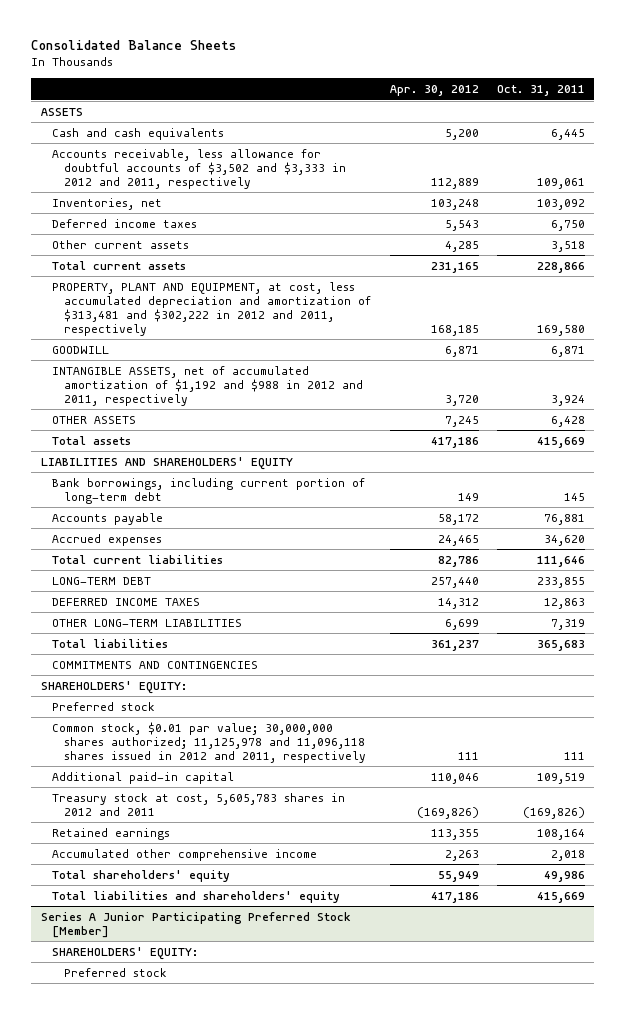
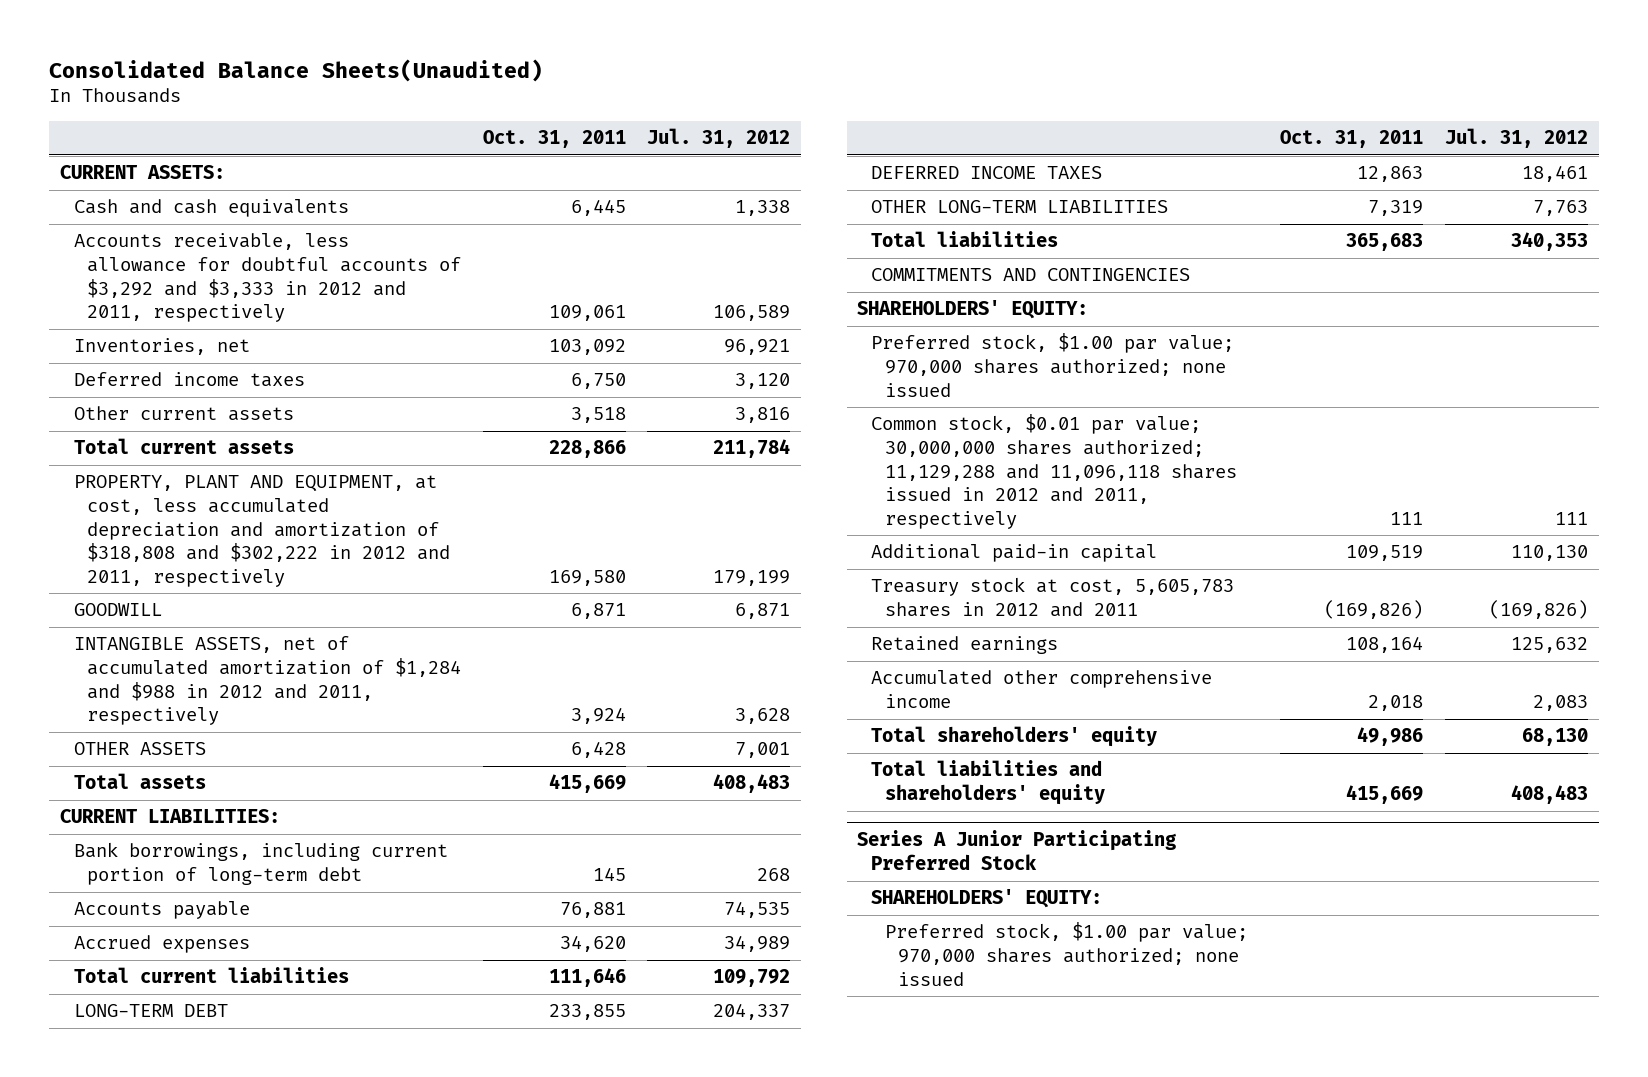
- Consolidated Balance Sheets
+ Consolidated Balance Sheets(Unaudited)
- | Apr. 30, 2012 | Oct. 31, 2011
+ | Oct. 31, 2011 | Jul. 31, 2012
- ASSETS
+ CURRENT ASSETS:
- Accounts receivable, less allowance for doubtful accounts of $3,502 and $3,333 in 2012 and 2011, respectively | 112,889 | 109,061
+ Accounts receivable, less allowance for doubtful accounts of $3,292 and $3,333 in 2012 and 2011, respectively | 109,061 | 106,589
- PROPERTY, PLANT AND EQUIPMENT, at cost, less accumulated depreciation and amortization of $313,481 and $302,222 in 2012 and 2011, respectively | 168,185 | 169,580
+ PROPERTY, PLANT AND EQUIPMENT, at cost, less accumulated depreciation and amortization of $318,808 and $302,222 in 2012 and 2011, respectively | 169,580 | 179,199
- INTANGIBLE ASSETS, net of accumulated amortization of $1,192 and $988 in 2012 and 2011, respectively | 3,720 | 3,924
+ INTANGIBLE ASSETS, net of accumulated amortization of $1,284 and $988 in 2012 and 2011, respectively | 3,924 | 3,628
- LIABILITIES AND SHAREHOLDERS' EQUITY
+ CURRENT LIABILITIES:
- Preferred stock
- Common stock, $0.01 par value; 30,000,000 shares authorized; 11,125,978 and 11,096,118 shares issued in 2012 and 2011, respectively | 111 | 111
+ Preferred stock, $1.00 par value; 970,000 shares authorized; none issued
+ Common stock, $0.01 par value; 30,000,000 shares authorized; 11,129,288 and 11,096,118 shares issued in 2012 and 2011, respectively | 111 | 111
- Series A Junior Participating Preferred Stock [Member]
+ Series A Junior Participating Preferred Stock
- Preferred stock
+ Preferred stock, $1.00 par value; 970,000 shares authorized; none issued

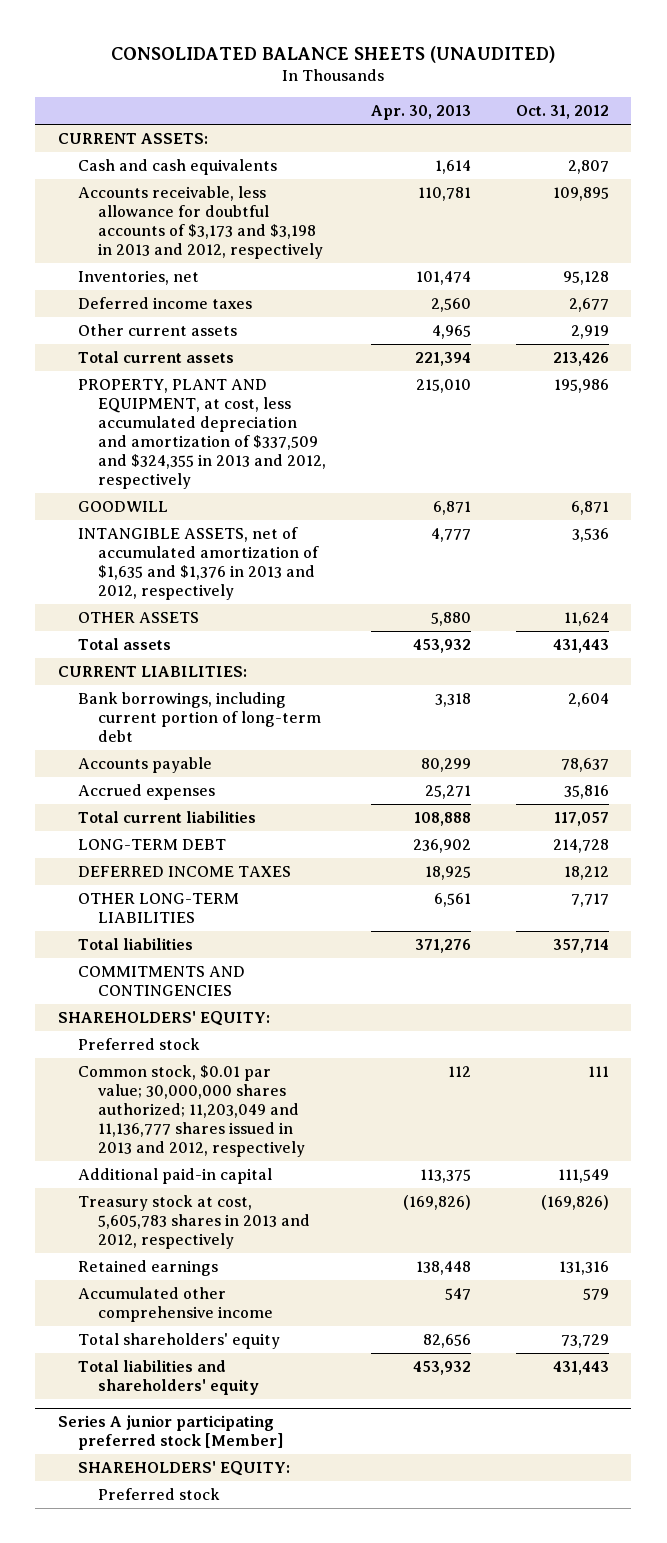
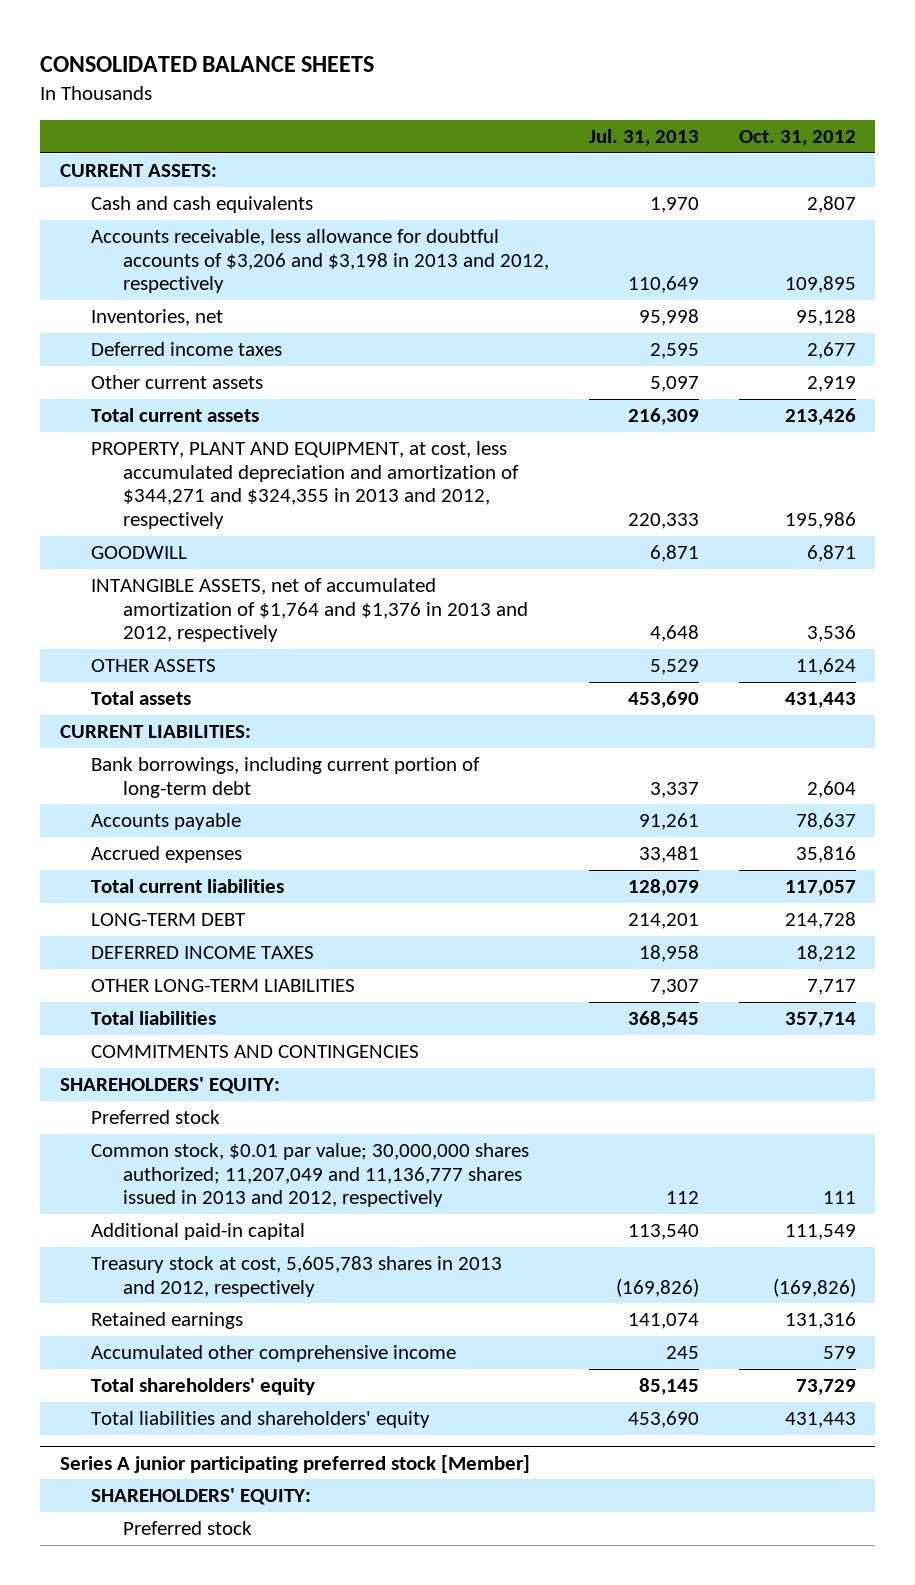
- CONSOLIDATED BALANCE SHEETS (UNAUDITED)
+ CONSOLIDATED BALANCE SHEETS
- | Apr. 30, 2013 | Oct. 31, 2012
+ | Jul. 31, 2013 | Oct. 31, 2012
- Accounts receivable, less allowance for doubtful accounts of $3,173 and $3,198 in 2013 and 2012, respectively | 110,781 | 109,895
+ Accounts receivable, less allowance for doubtful accounts of $3,206 and $3,198 in 2013 and 2012, respectively | 110,649 | 109,895
- PROPERTY, PLANT AND EQUIPMENT, at cost, less accumulated depreciation and amortization of $337,509 and $324,355 in 2013 and 2012, respectively | 215,010 | 195,986
+ PROPERTY, PLANT AND EQUIPMENT, at cost, less accumulated depreciation and amortization of $344,271 and $324,355 in 2013 and 2012, respectively | 220,333 | 195,986
- INTANGIBLE ASSETS, net of accumulated amortization of $1,635 and $1,376 in 2013 and 2012, respectively | 4,777 | 3,536
+ INTANGIBLE ASSETS, net of accumulated amortization of $1,764 and $1,376 in 2013 and 2012, respectively | 4,648 | 3,536
- Common stock, $0.01 par value; 30,000,000 shares authorized; 11,203,049 and 11,136,777 shares issued in 2013 and 2012, respectively | 112 | 111
+ Common stock, $0.01 par value; 30,000,000 shares authorized; 11,207,049 and 11,136,777 shares issued in 2013 and 2012, respectively | 112 | 111

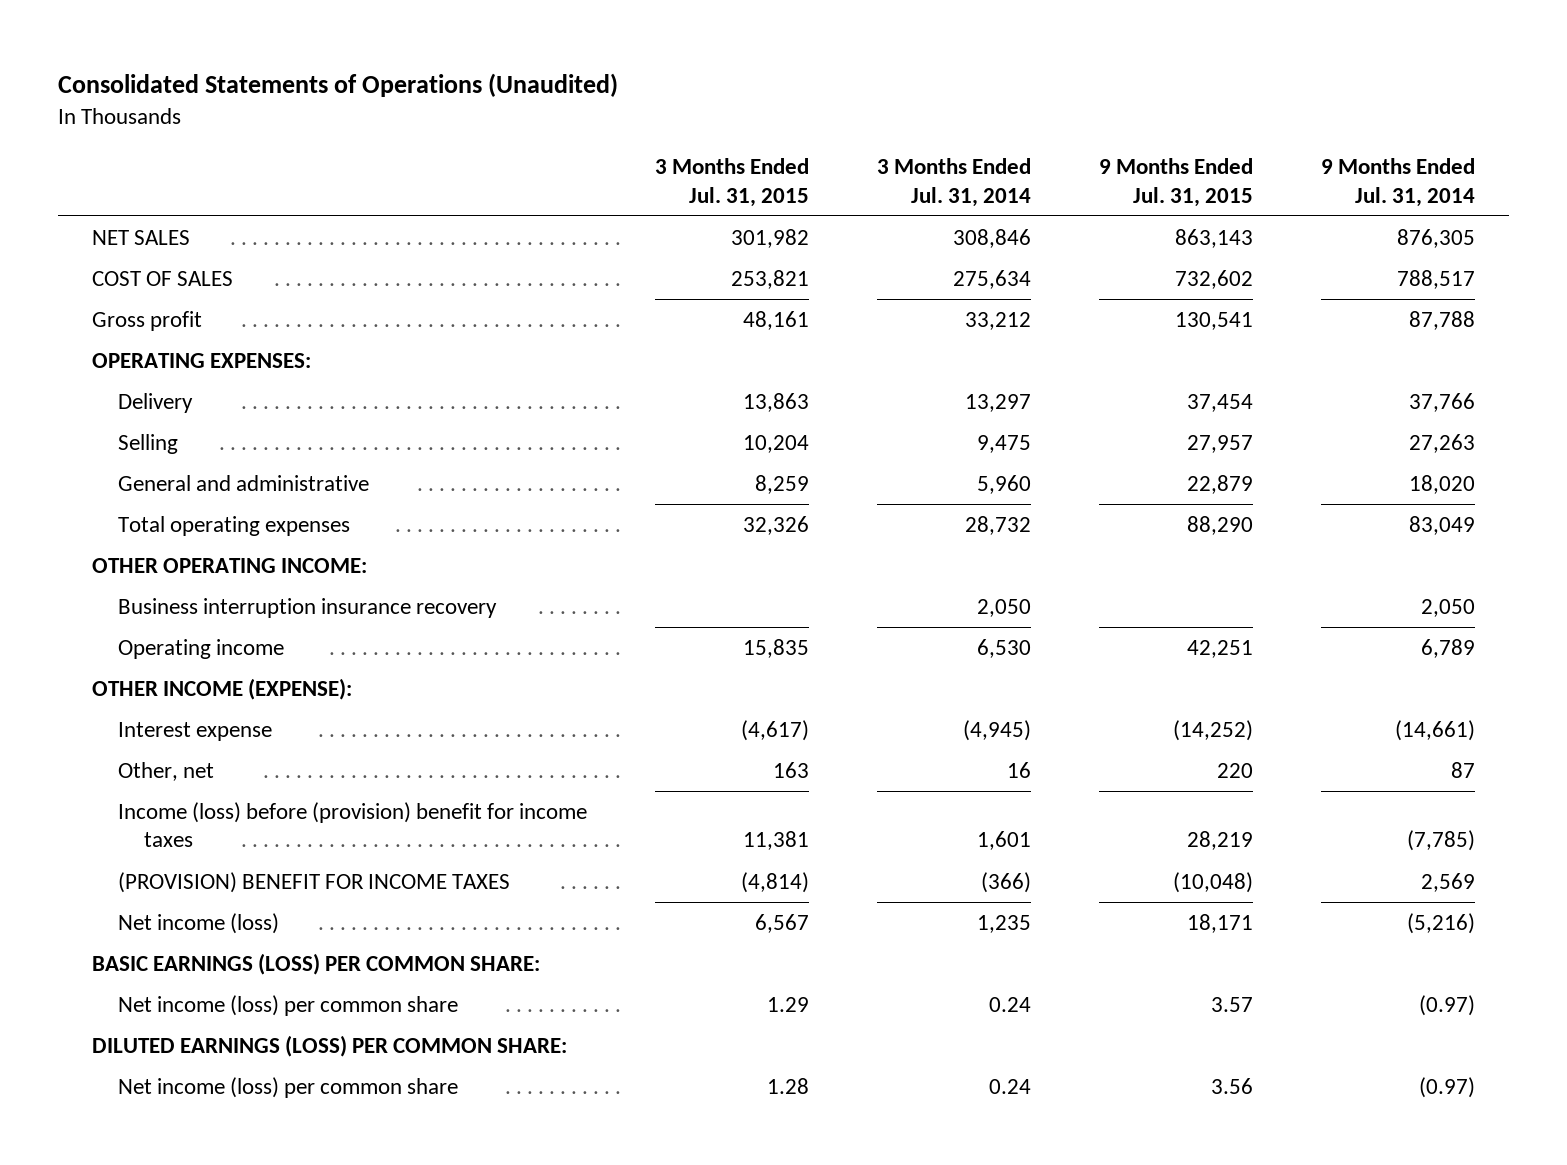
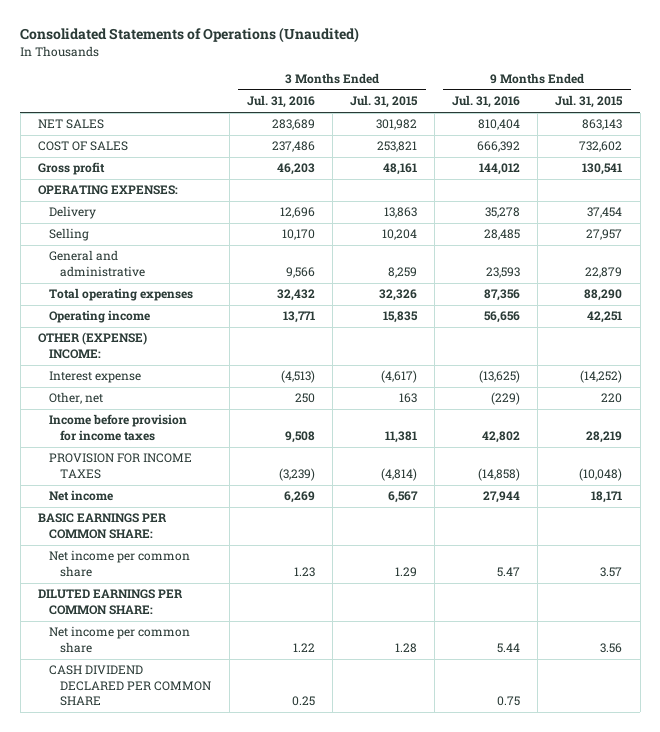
- | 3 Months Ended Jul. 31, 2015 | 3 Months Ended Jul. 31, 2014 | 9 Months Ended Jul. 31, 2015 | 9 Months Ended Jul. 31, 2014
+ | 3 Months Ended Jul. 31, 2016 | 3 Months Ended Jul. 31, 2015 | 9 Months Ended Jul. 31, 2016 | 9 Months Ended Jul. 31, 2015
- OTHER OPERATING INCOME:
- Business interruption insurance recovery | | 2,050 | | 2,050
- OTHER INCOME (EXPENSE):
+ OTHER (EXPENSE) INCOME:
- Income (loss) before (provision) benefit for income taxes | 11,381 | 1,601 | 28,219 | (7,785)
- (PROVISION) BENEFIT FOR INCOME TAXES | (4,814) | (366) | (10,048) | 2,569
- Net income (loss) | 6,567 | 1,235 | 18,171 | (5,216)
- BASIC EARNINGS (LOSS) PER COMMON SHARE:
- Net income (loss) per common share | 1.29 | 0.24 | 3.57 | (0.97)
- DILUTED EARNINGS (LOSS) PER COMMON SHARE:
- Net income (loss) per common share | 1.28 | 0.24 | 3.56 | (0.97)
+ Income before provision for income taxes | 9,508 | 11,381 | 42,802 | 28,219
+ PROVISION FOR INCOME TAXES | (3,239) | (4,814) | (14,858) | (10,048)
+ Net income | 6,269 | 6,567 | 27,944 | 18,171
+ BASIC EARNINGS PER COMMON SHARE:
+ Net income per common share | 1.23 | 1.29 | 5.47 | 3.57
+ DILUTED EARNINGS PER COMMON SHARE:
+ Net income per common share | 1.22 | 1.28 | 5.44 | 3.56
+ CASH DIVIDEND DECLARED PER COMMON SHARE | 0.25 | | 0.75 |

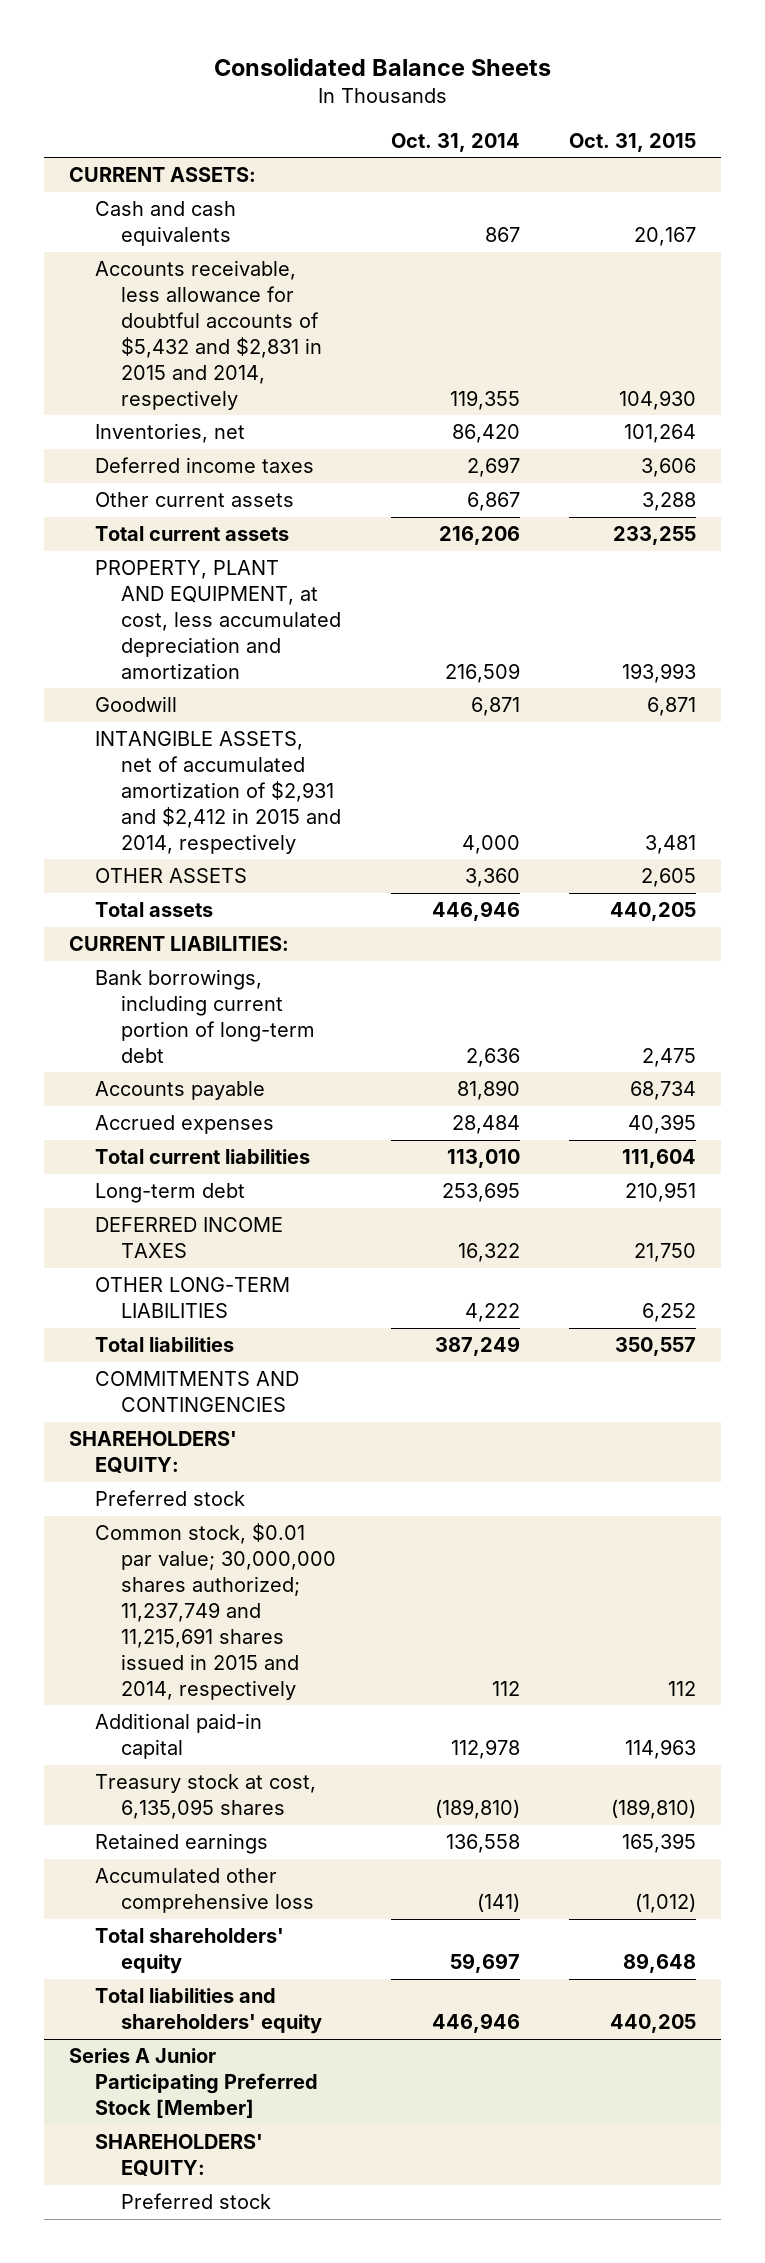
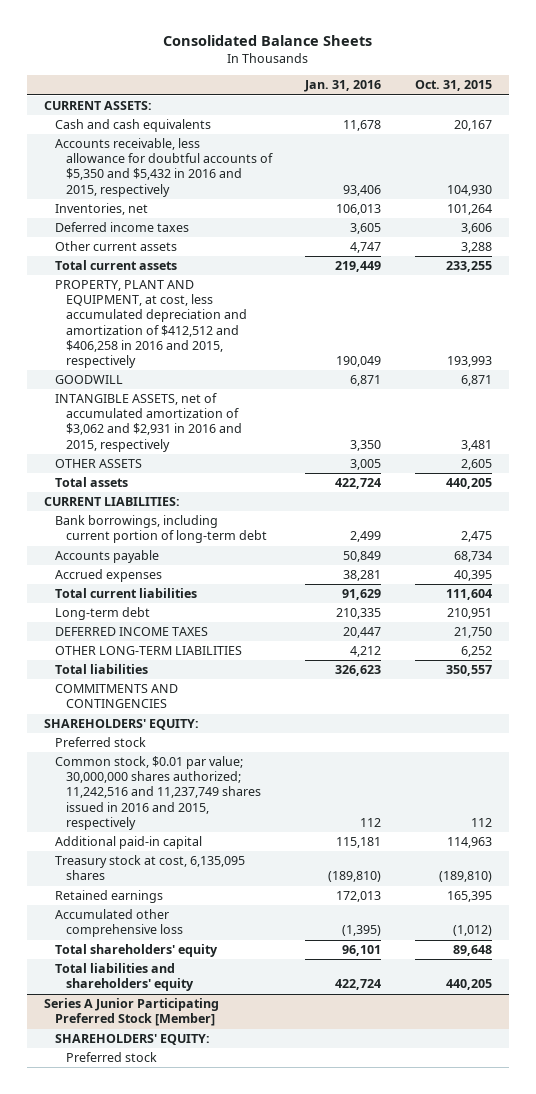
- | Oct. 31, 2014 | Oct. 31, 2015
+ | Jan. 31, 2016 | Oct. 31, 2015
- Accounts receivable, less allowance for doubtful accounts of $5,432 and $2,831 in 2015 and 2014, respectively | 119,355 | 104,930
+ Accounts receivable, less allowance for doubtful accounts of $5,350 and $5,432 in 2016 and 2015, respectively | 93,406 | 104,930
- PROPERTY, PLANT AND EQUIPMENT, at cost, less accumulated depreciation and amortization | 216,509 | 193,993
- Goodwill | 6,871 | 6,871
- INTANGIBLE ASSETS, net of accumulated amortization of $2,931 and $2,412 in 2015 and 2014, respectively | 4,000 | 3,481
+ PROPERTY, PLANT AND EQUIPMENT, at cost, less accumulated depreciation and amortization of $412,512 and $406,258 in 2016 and 2015, respectively | 190,049 | 193,993
+ GOODWILL | 6,871 | 6,871
+ INTANGIBLE ASSETS, net of accumulated amortization of $3,062 and $2,931 in 2016 and 2015, respectively | 3,350 | 3,481
- Common stock, $0.01 par value; 30,000,000 shares authorized; 11,237,749 and 11,215,691 shares issued in 2015 and 2014, respectively | 112 | 112
+ Common stock, $0.01 par value; 30,000,000 shares authorized; 11,242,516 and 11,237,749 shares issued in 2016 and 2015, respectively | 112 | 112

